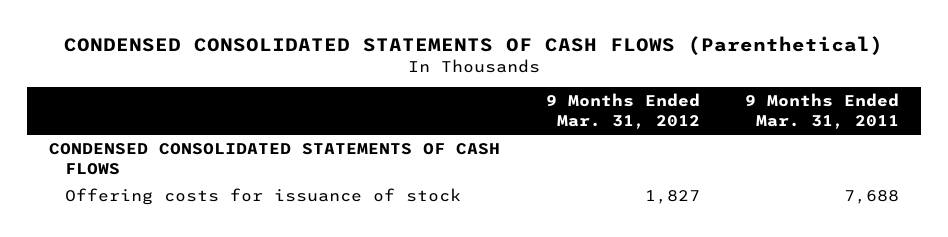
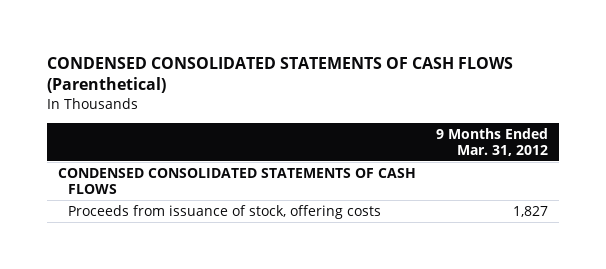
- | 9 Months Ended Mar. 31, 2012 | 9 Months Ended Mar. 31, 2011
+ | 9 Months Ended Mar. 31, 2012
- Offering costs for issuance of stock | 1,827 | 7,688
+ Proceeds from issuance of stock, offering costs | 1,827

